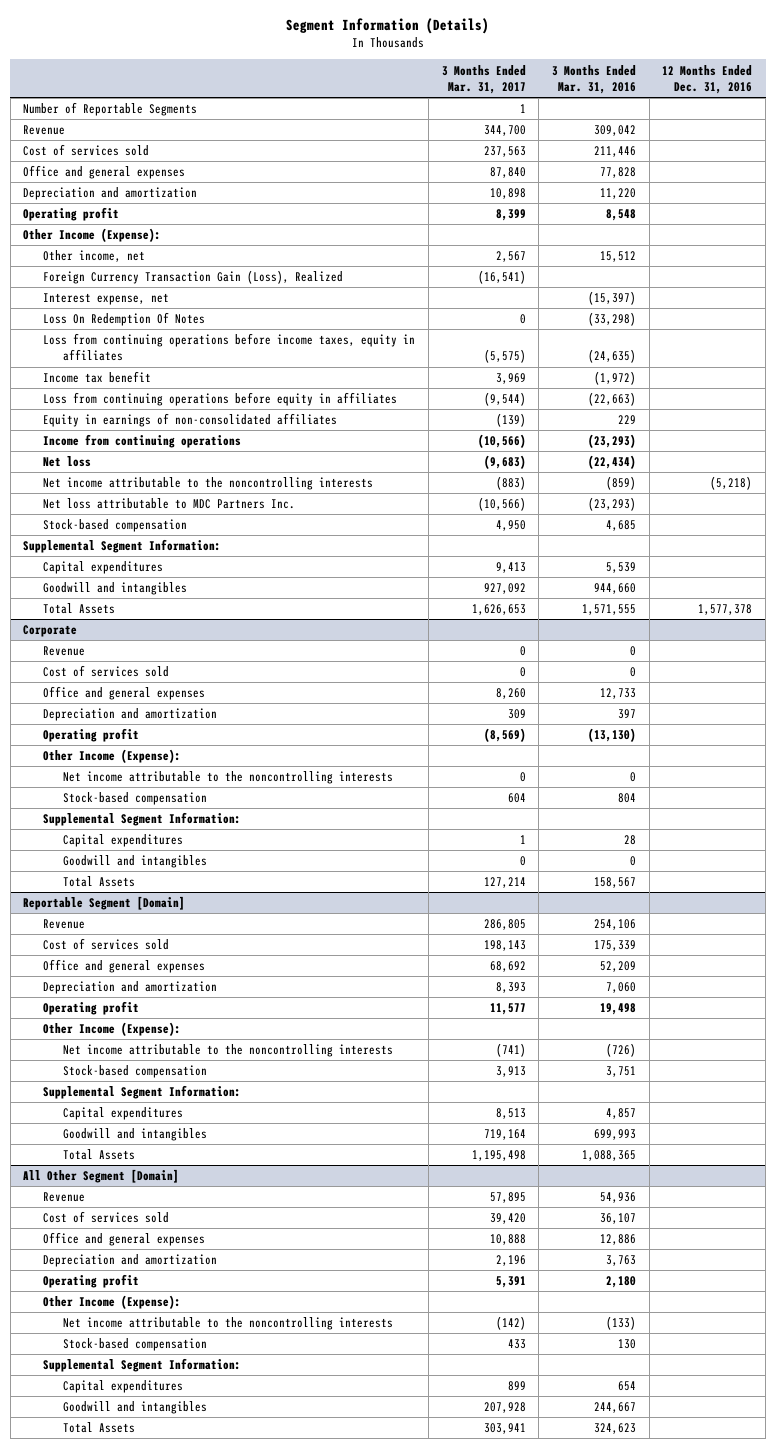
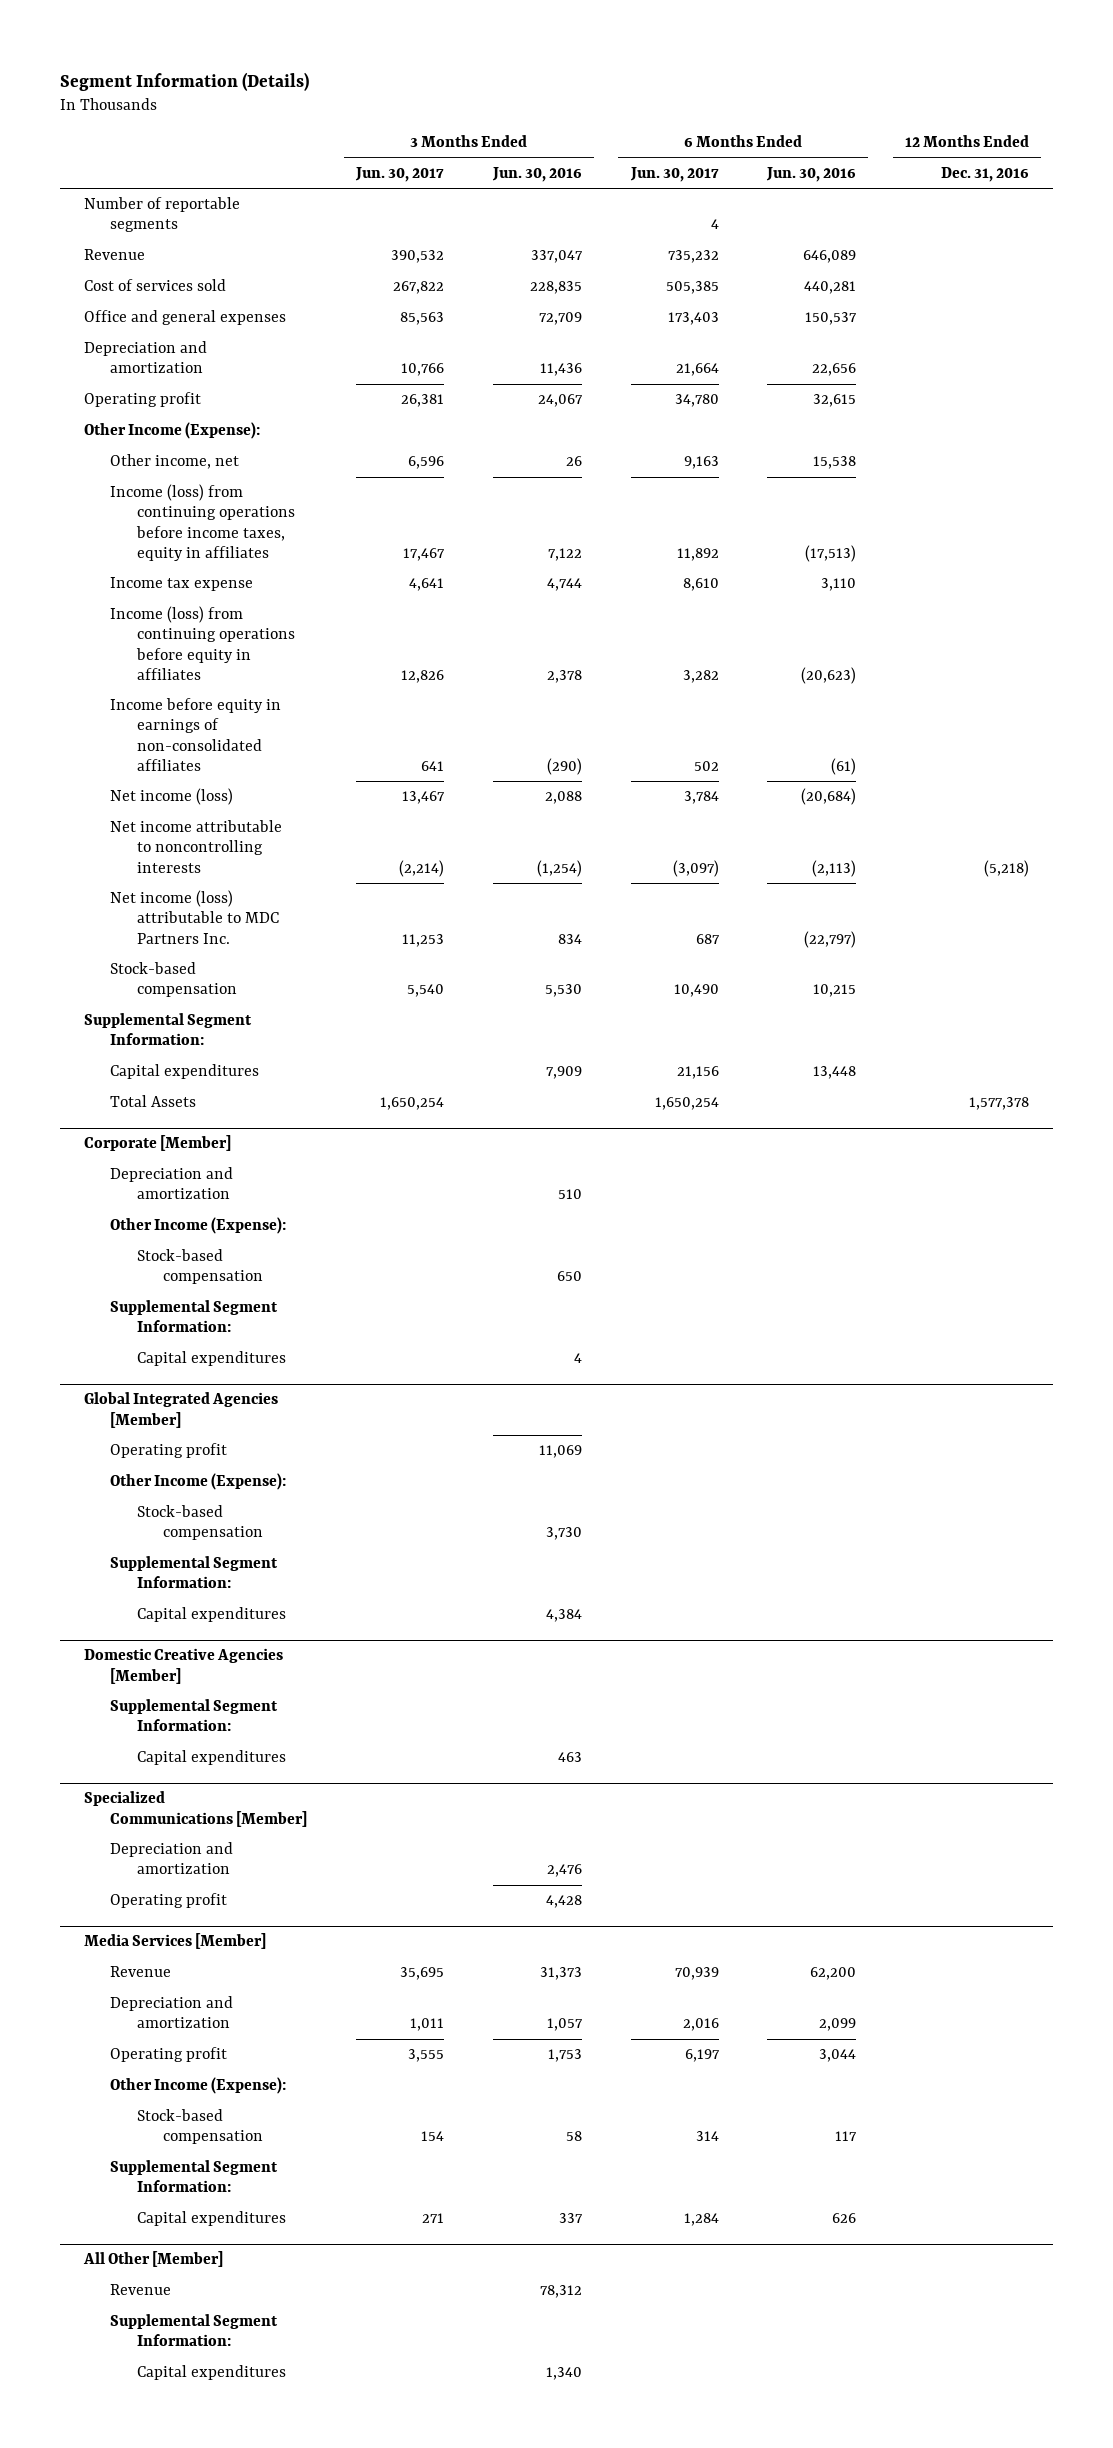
- | 3 Months Ended Mar. 31, 2017 | 3 Months Ended Mar. 31, 2016 | 12 Months Ended Dec. 31, 2016
+ | 3 Months Ended Jun. 30, 2017 | 3 Months Ended Jun. 30, 2016 | 6 Months Ended Jun. 30, 2017 | 6 Months Ended Jun. 30, 2016 | 12 Months Ended Dec. 31, 2016
- Number of Reportable Segments | 1 | |
+ Number of reportable segments | | | 4 | |
- Foreign Currency Transaction Gain (Loss), Realized | (16,541) | |
- Interest expense, net | | (15,397) |
- Loss On Redemption Of Notes | 0 | (33,298) |
- Loss from continuing operations before income taxes, equity in affiliates | (5,575) | (24,635) |
- Income tax benefit | 3,969 | (1,972) |
- Loss from continuing operations before equity in affiliates | (9,544) | (22,663) |
- Equity in earnings of non-consolidated affiliates | (139) | 229 |
- Income from continuing operations | (10,566) | (23,293) |
- Net loss | (9,683) | (22,434) |
- Net income attributable to the noncontrolling interests | (883) | (859) | (5,218)
- Net loss attributable to MDC Partners Inc. | (10,566) | (23,293) |
+ Income (loss) from continuing operations before income taxes, equity in affiliates | 17,467 | 7,122 | 11,892 | (17,513) |
+ Income tax expense | 4,641 | 4,744 | 8,610 | 3,110 |
+ Income (loss) from continuing operations before equity in affiliates | 12,826 | 2,378 | 3,282 | (20,623) |
+ Income before equity in earnings of non-consolidated affiliates | 641 | (290) | 502 | (61) |
+ Net income (loss) | 13,467 | 2,088 | 3,784 | (20,684) |
+ Net income attributable to noncontrolling interests | (2,214) | (1,254) | (3,097) | (2,113) | (5,218)
+ Net income (loss) attributable to MDC Partners Inc. | 11,253 | 834 | 687 | (22,797) |
- Goodwill and intangibles | 927,092 | 944,660 |
- Corporate
- Revenue | 0 | 0 |
- Cost of services sold | 0 | 0 |
- Office and general expenses | 8,260 | 12,733 |
+ Corporate [Member]
- Operating profit | (8,569) | (13,130) |
- Net income attributable to the noncontrolling interests | 0 | 0 |
- Goodwill and intangibles | 0 | 0 |
- Total Assets | 127,214 | 158,567 |
- Reportable Segment [Domain]
- Revenue | 286,805 | 254,106 |
- Cost of services sold | 198,143 | 175,339 |
- Office and general expenses | 68,692 | 52,209 |
- Depreciation and amortization | 8,393 | 7,060 |
- Operating profit | 11,577 | 19,498 |
- Other Income (Expense):
- Net income attributable to the noncontrolling interests | (741) | (726) |
- Stock-based compensation | 3,913 | 3,751 |
- Supplemental Segment Information:
- Capital expenditures | 8,513 | 4,857 |
- Goodwill and intangibles | 719,164 | 699,993 |
- Total Assets | 1,195,498 | 1,088,365 |
- All Other Segment [Domain]
- Revenue | 57,895 | 54,936 |
- Cost of services sold | 39,420 | 36,107 |
- Office and general expenses | 10,888 | 12,886 |
- Depreciation and amortization | 2,196 | 3,763 |
- Operating profit | 5,391 | 2,180 |
- Other Income (Expense):
- Net income attributable to the noncontrolling interests | (142) | (133) |
- Stock-based compensation | 433 | 130 |
- Supplemental Segment Information:
- Capital expenditures | 899 | 654 |
- Goodwill and intangibles | 207,928 | 244,667 |
- Total Assets | 303,941 | 324,623 |
+ Global Integrated Agencies [Member]
+ Operating profit | | 11,069 | | |
+ Other Income (Expense):
+ Stock-based compensation | | 3,730 | | |
+ Supplemental Segment Information:
+ Capital expenditures | | 4,384 | | |
+ Domestic Creative Agencies [Member]
+ Supplemental Segment Information:
+ Capital expenditures | | 463 | | |
+ Specialized Communications [Member]
+ Depreciation and amortization | | 2,476 | | |
+ Operating profit | | 4,428 | | |
+ Media Services [Member]
+ Revenue | 35,695 | 31,373 | 70,939 | 62,200 |
+ Depreciation and amortization | 1,011 | 1,057 | 2,016 | 2,099 |
+ Operating profit | 3,555 | 1,753 | 6,197 | 3,044 |
+ Other Income (Expense):
+ Stock-based compensation | 154 | 58 | 314 | 117 |
+ Supplemental Segment Information:
+ Capital expenditures | 271 | 337 | 1,284 | 626 |
+ All Other [Member]
+ Revenue | | 78,312 | | |
+ Supplemental Segment Information:
+ Capital expenditures | | 1,340 | | |

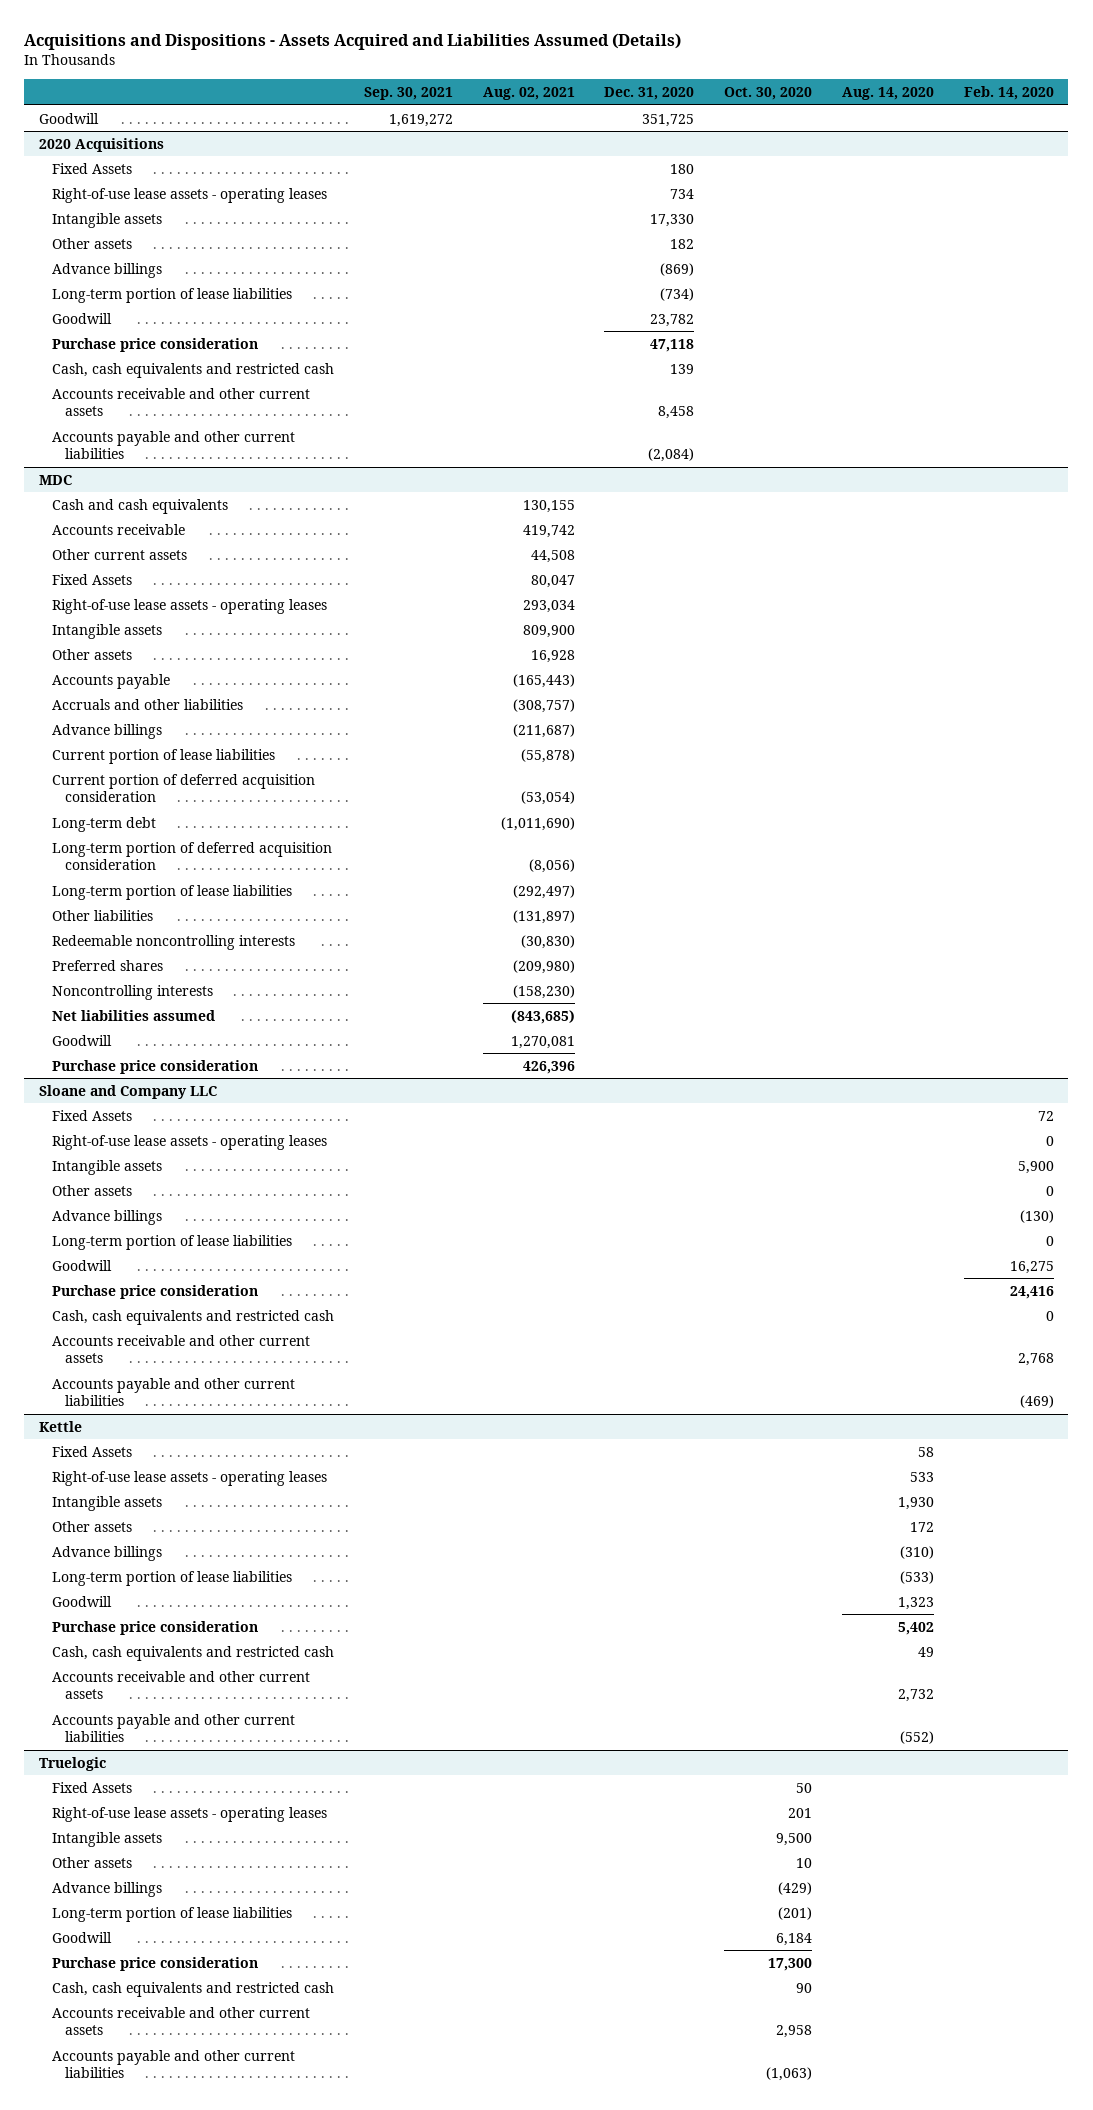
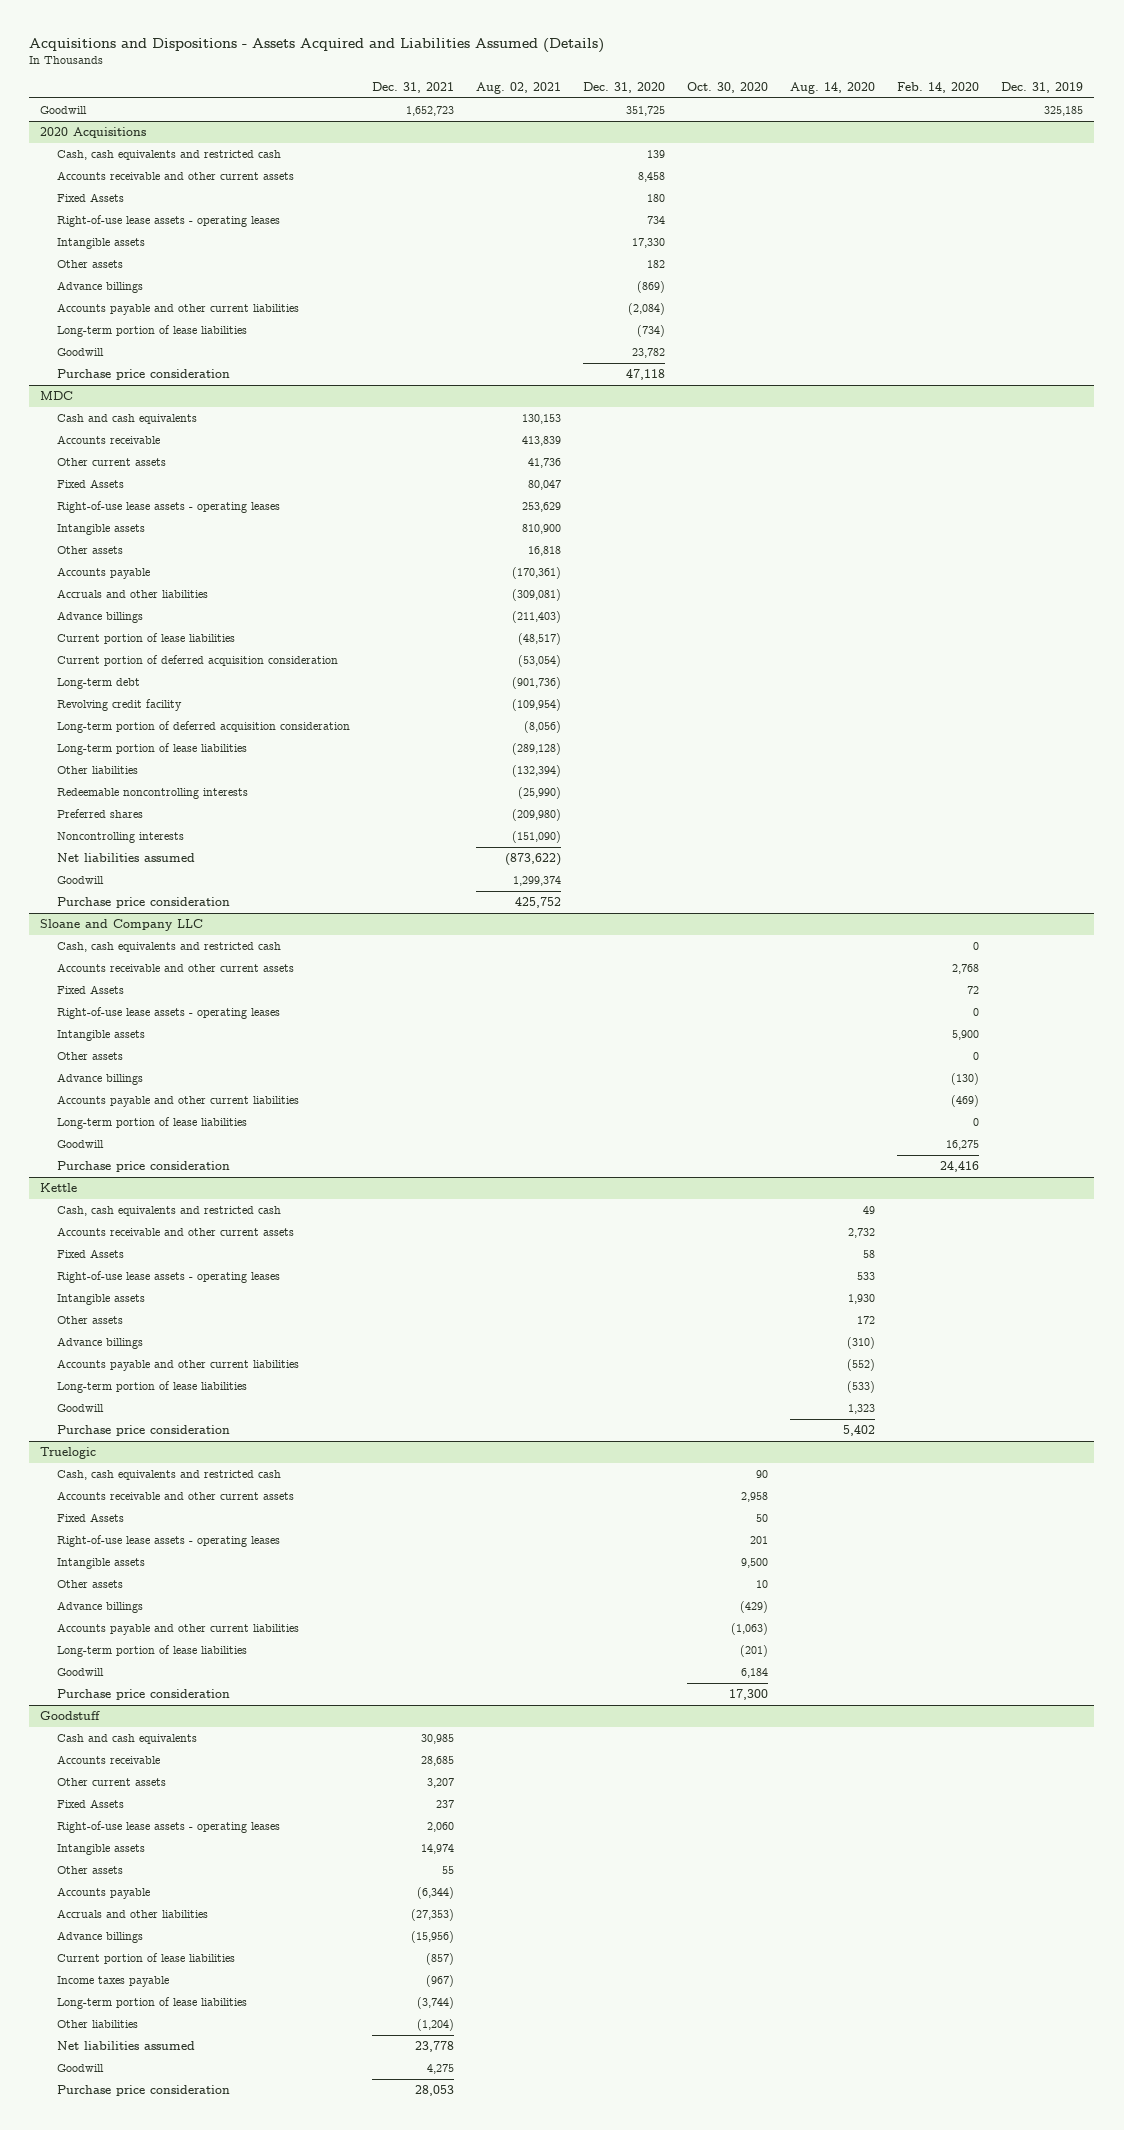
- | Sep. 30, 2021 | Aug. 02, 2021 | Dec. 31, 2020 | Oct. 30, 2020 | Aug. 14, 2020 | Feb. 14, 2020
+ | Dec. 31, 2021 | Aug. 02, 2021 | Dec. 31, 2020 | Oct. 30, 2020 | Aug. 14, 2020 | Feb. 14, 2020 | Dec. 31, 2019
@ 2020 Acquisitions
moved up: Cash, cash equivalents and restricted cash | | | 139 | | | |
moved up: Accounts receivable and other current assets | | | 8,458 | | | |
moved up: Accounts payable and other current liabilities | | | (2,084) | | | |
@ MDC
- Cash and cash equivalents | | 130,155 | | | |
- Accounts receivable | | 419,742 | | | |
- Other current assets | | 44,508 | | | |
+ Cash and cash equivalents | | 130,153 | | | | |
+ Accounts receivable | | 413,839 | | | | |
+ Other current assets | | 41,736 | | | | |
- Right-of-use lease assets - operating leases | | 293,034 | | | |
- Intangible assets | | 809,900 | | | |
- Other assets | | 16,928 | | | |
- Accounts payable | | (165,443) | | | |
- Accruals and other liabilities | | (308,757) | | | |
- Advance billings | | (211,687) | | | |
- Current portion of lease liabilities | | (55,878) | | | |
+ Right-of-use lease assets - operating leases | | 253,629 | | | | |
+ Intangible assets | | 810,900 | | | | |
+ Other assets | | 16,818 | | | | |
+ Accounts payable | | (170,361) | | | | |
+ Accruals and other liabilities | | (309,081) | | | | |
+ Advance billings | | (211,403) | | | | |
+ Current portion of lease liabilities | | (48,517) | | | | |
- Long-term debt | | (1,011,690) | | | |
+ Long-term debt | | (901,736) | | | | |
+ Revolving credit facility | | (109,954) | | | | |
- Long-term portion of lease liabilities | | (292,497) | | | |
- Other liabilities | | (131,897) | | | |
- Redeemable noncontrolling interests | | (30,830) | | | |
+ Long-term portion of lease liabilities | | (289,128) | | | | |
+ Other liabilities | | (132,394) | | | | |
+ Redeemable noncontrolling interests | | (25,990) | | | | |
- Noncontrolling interests | | (158,230) | | | |
- Net liabilities assumed | | (843,685) | | | |
- Goodwill | | 1,270,081 | | | |
- Purchase price consideration | | 426,396 | | | |
+ Noncontrolling interests | | (151,090) | | | | |
+ Net liabilities assumed | | (873,622) | | | | |
+ Goodwill | | 1,299,374 | | | | |
+ Purchase price consideration | | 425,752 | | | | |
@ Sloane and Company LLC
moved up: Cash, cash equivalents and restricted cash | | | | | | 0 |
moved up: Accounts receivable and other current assets | | | | | | 2,768 |
moved up: Accounts payable and other current liabilities | | | | | | (469) |
@ Kettle
moved up: Cash, cash equivalents and restricted cash | | | | | 49 | |
moved up: Accounts receivable and other current assets | | | | | 2,732 | |
moved up: Accounts payable and other current liabilities | | | | | (552) | |
@ Truelogic
moved up: Cash, cash equivalents and restricted cash | | | | 90 | | |
moved up: Accounts receivable and other current assets | | | | 2,958 | | |
moved up: Accounts payable and other current liabilities | | | | (1,063) | | |
+ Goodstuff
+ Cash and cash equivalents | 30,985 | | | | | |
+ Accounts receivable | 28,685 | | | | | |
+ Other current assets | 3,207 | | | | | |
+ Fixed Assets | 237 | | | | | |
+ Right-of-use lease assets - operating leases | 2,060 | | | | | |
+ Intangible assets | 14,974 | | | | | |
+ Other assets | 55 | | | | | |
+ Accounts payable | (6,344) | | | | | |
+ Accruals and other liabilities | (27,353) | | | | | |
+ Advance billings | (15,956) | | | | | |
+ Current portion of lease liabilities | (857) | | | | | |
+ Income taxes payable | (967) | | | | | |
+ Long-term portion of lease liabilities | (3,744) | | | | | |
+ Other liabilities | (1,204) | | | | | |
+ Net liabilities assumed | 23,778 | | | | | |
+ Goodwill | 4,275 | | | | | |
+ Purchase price consideration | 28,053 | | | | | |

